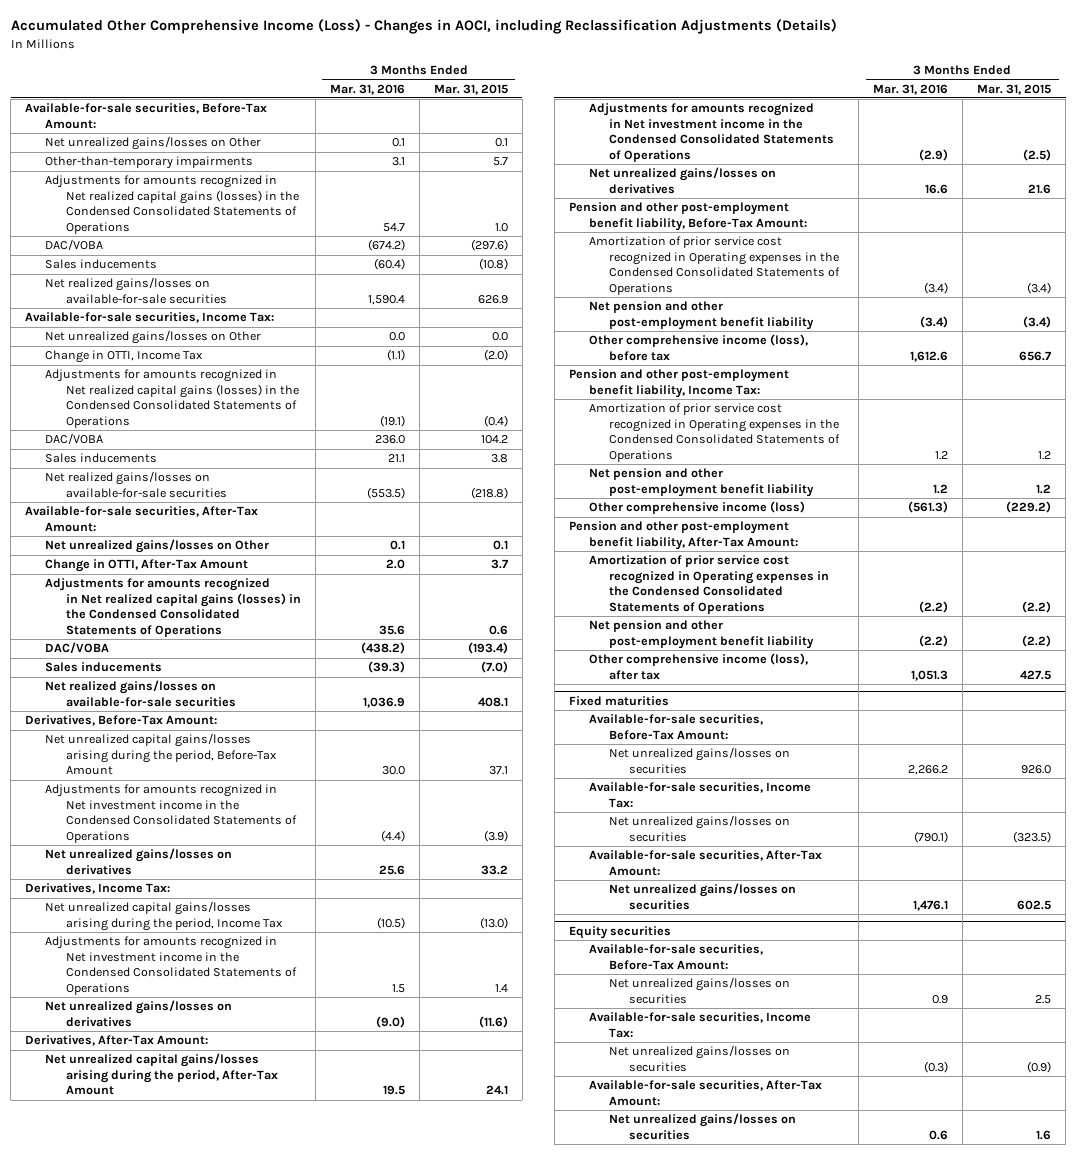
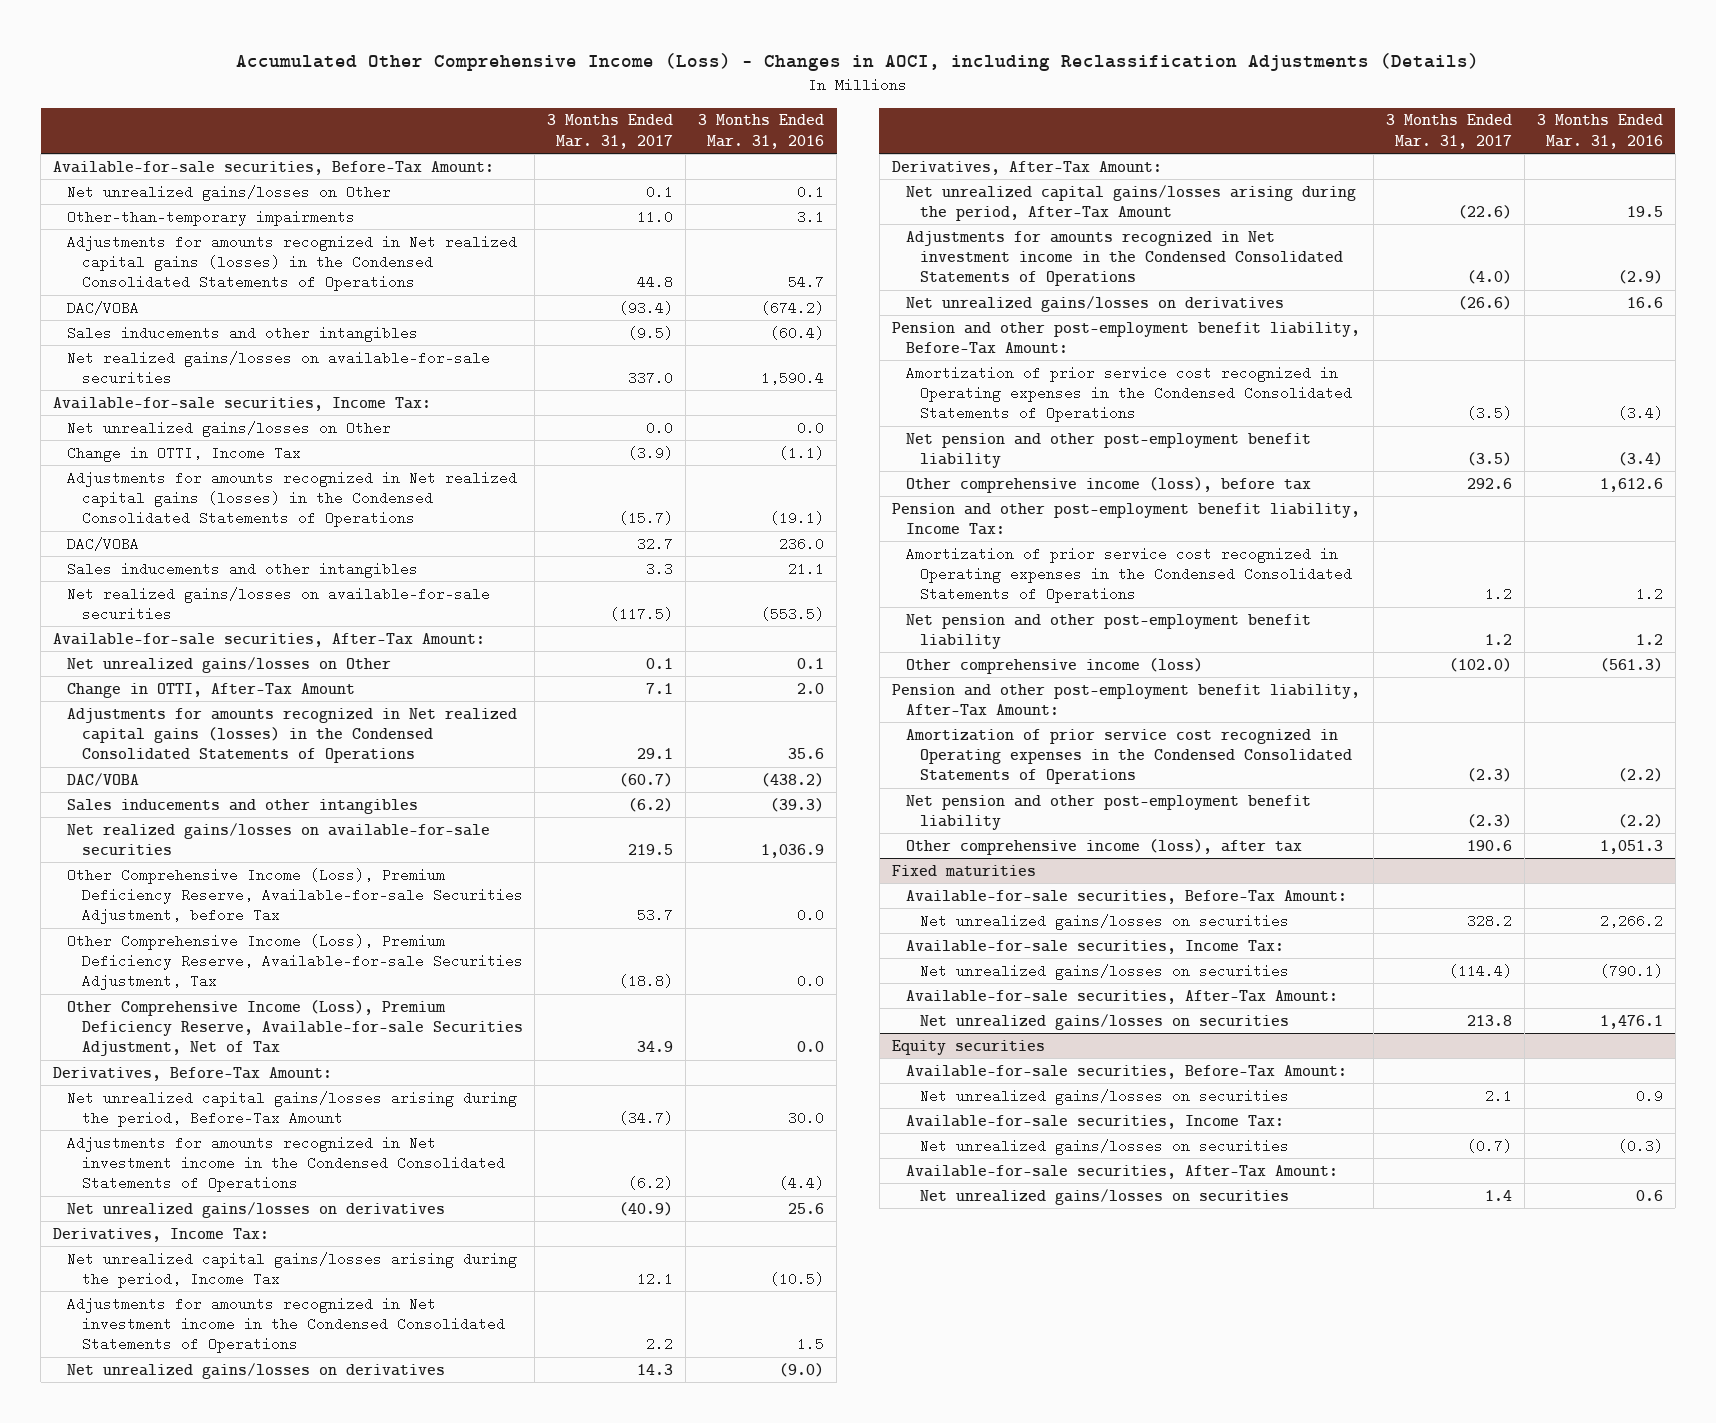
- | 3 Months Ended Mar. 31, 2016 | 3 Months Ended Mar. 31, 2015
+ | 3 Months Ended Mar. 31, 2017 | 3 Months Ended Mar. 31, 2016
- Sales inducements | (60.4) | (10.8)
+ Sales inducements and other intangibles | (9.5) | (60.4)
- Sales inducements | 21.1 | 3.8
+ Sales inducements and other intangibles | 3.3 | 21.1
- Sales inducements | (39.3) | (7.0)
+ Sales inducements and other intangibles | (6.2) | (39.3)
+ Other Comprehensive Income (Loss), Premium Deficiency Reserve, Available-for-sale Securities Adjustment, before Tax | 53.7 | 0.0
+ Other Comprehensive Income (Loss), Premium Deficiency Reserve, Available-for-sale Securities Adjustment, Tax | (18.8) | 0.0
+ Other Comprehensive Income (Loss), Premium Deficiency Reserve, Available-for-sale Securities Adjustment, Net of Tax | 34.9 | 0.0

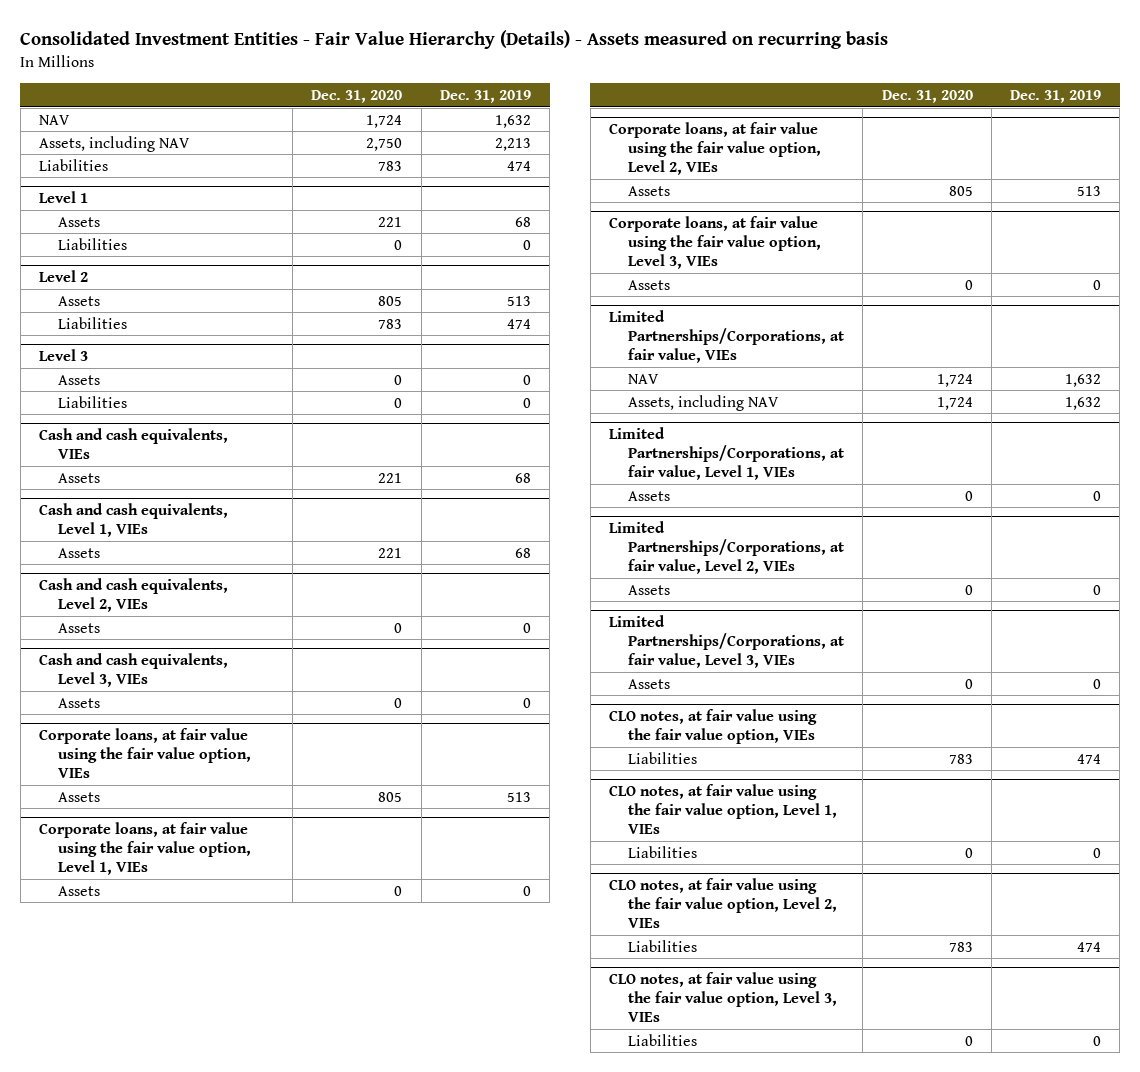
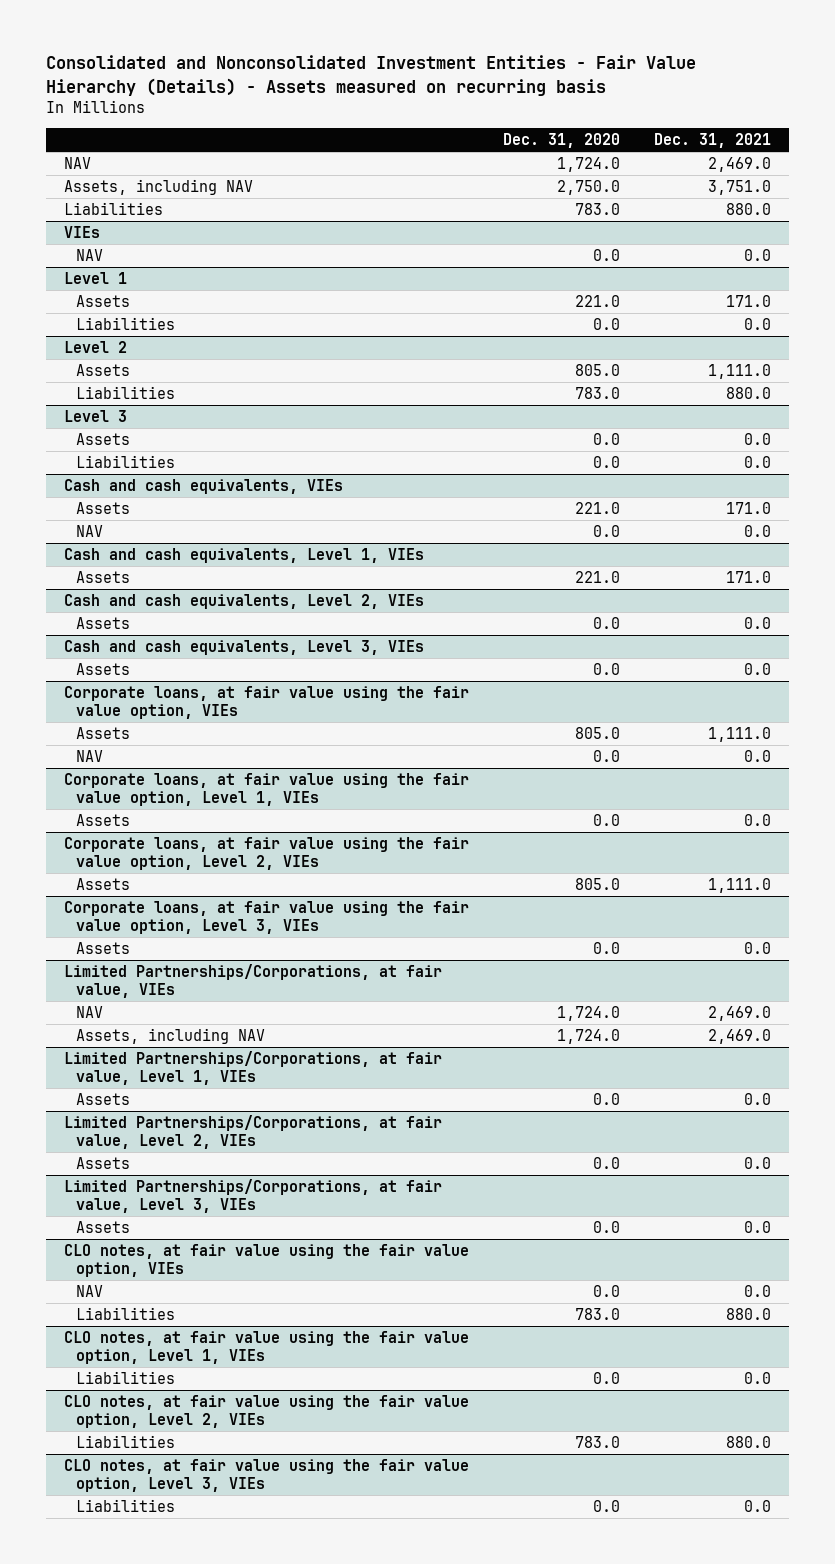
- Consolidated Investment Entities - Fair Value Hierarchy (Details) - Assets measured on recurring basis
+ Consolidated and Nonconsolidated Investment Entities - Fair Value Hierarchy (Details) - Assets measured on recurring basis
- | Dec. 31, 2020 | Dec. 31, 2019
+ | Dec. 31, 2020 | Dec. 31, 2021
- NAV | 1,724 | 1,632
- Assets, including NAV | 2,750 | 2,213
- Liabilities | 783 | 474
+ NAV | 1,724.0 | 2,469.0
+ Assets, including NAV | 2,750.0 | 3,751.0
+ Liabilities | 783.0 | 880.0
+ VIEs
+ NAV | 0.0 | 0.0
@ Level 1
- Assets | 221 | 68
- Liabilities | 0 | 0
+ Assets | 221.0 | 171.0
+ Liabilities | 0.0 | 0.0
@ Level 2
- Assets | 805 | 513
- Liabilities | 783 | 474
+ Assets | 805.0 | 1,111.0
+ Liabilities | 783.0 | 880.0
@ Level 3
- Assets | 0 | 0
- Liabilities | 0 | 0
+ Assets | 0.0 | 0.0
+ Liabilities | 0.0 | 0.0
@ Cash and cash equivalents, VIEs
- Assets | 221 | 68
+ Assets | 221.0 | 171.0
+ NAV | 0.0 | 0.0
@ Cash and cash equivalents, Level 1, VIEs
- Assets | 221 | 68
+ Assets | 221.0 | 171.0
@ Cash and cash equivalents, Level 2, VIEs
- Assets | 0 | 0
+ Assets | 0.0 | 0.0
@ Cash and cash equivalents, Level 3, VIEs
- Assets | 0 | 0
+ Assets | 0.0 | 0.0
@ Corporate loans, at fair value using the fair value option, VIEs
- Assets | 805 | 513
+ Assets | 805.0 | 1,111.0
+ NAV | 0.0 | 0.0
@ Corporate loans, at fair value using the fair value option, Level 1, VIEs
- Assets | 0 | 0
+ Assets | 0.0 | 0.0
@ Corporate loans, at fair value using the fair value option, Level 2, VIEs
- Assets | 805 | 513
+ Assets | 805.0 | 1,111.0
@ Corporate loans, at fair value using the fair value option, Level 3, VIEs
- Assets | 0 | 0
+ Assets | 0.0 | 0.0
@ Limited Partnerships/Corporations, at fair value, VIEs
- NAV | 1,724 | 1,632
- Assets, including NAV | 1,724 | 1,632
+ NAV | 1,724.0 | 2,469.0
+ Assets, including NAV | 1,724.0 | 2,469.0
@ Limited Partnerships/Corporations, at fair value, Level 1, VIEs
- Assets | 0 | 0
+ Assets | 0.0 | 0.0
@ Limited Partnerships/Corporations, at fair value, Level 2, VIEs
- Assets | 0 | 0
+ Assets | 0.0 | 0.0
@ Limited Partnerships/Corporations, at fair value, Level 3, VIEs
- Assets | 0 | 0
+ Assets | 0.0 | 0.0
@ CLO notes, at fair value using the fair value option, VIEs
- Liabilities | 783 | 474
+ NAV | 0.0 | 0.0
+ Liabilities | 783.0 | 880.0
@ CLO notes, at fair value using the fair value option, Level 1, VIEs
- Liabilities | 0 | 0
+ Liabilities | 0.0 | 0.0
@ CLO notes, at fair value using the fair value option, Level 2, VIEs
- Liabilities | 783 | 474
+ Liabilities | 783.0 | 880.0
@ CLO notes, at fair value using the fair value option, Level 3, VIEs
- Liabilities | 0 | 0
+ Liabilities | 0.0 | 0.0

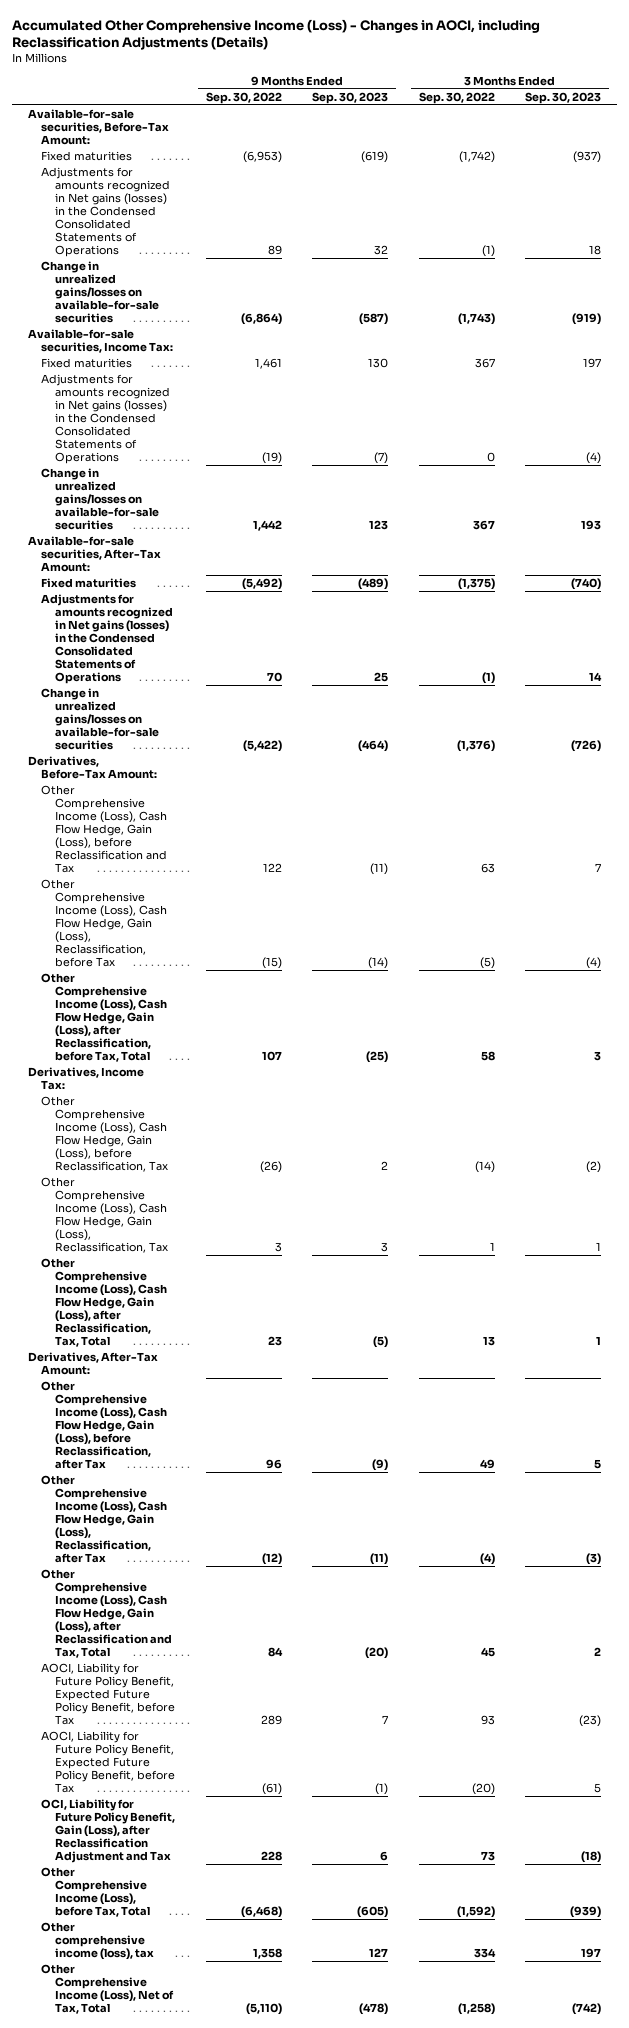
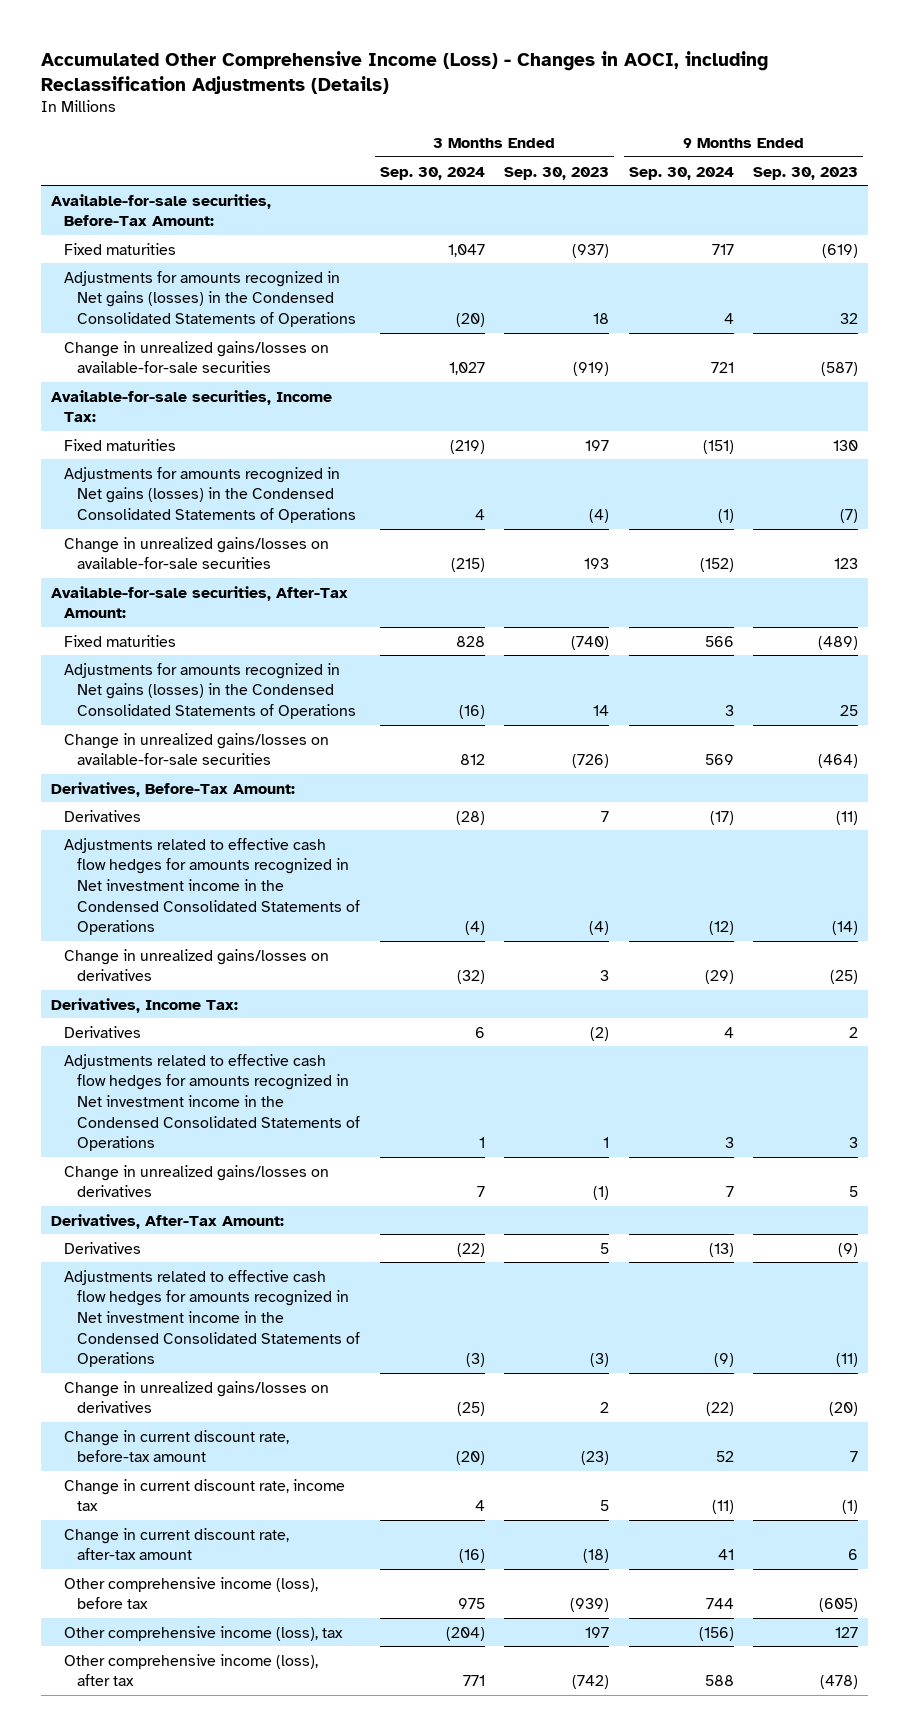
- | 9 Months Ended Sep. 30, 2022 | 9 Months Ended Sep. 30, 2023 | 3 Months Ended Sep. 30, 2022 | 3 Months Ended Sep. 30, 2023
+ | 3 Months Ended Sep. 30, 2024 | 3 Months Ended Sep. 30, 2023 | 9 Months Ended Sep. 30, 2024 | 9 Months Ended Sep. 30, 2023
- Other Comprehensive Income (Loss), Cash Flow Hedge, Gain (Loss), before Reclassification and Tax | 122 | (11) | 63 | 7
- Other Comprehensive Income (Loss), Cash Flow Hedge, Gain (Loss), Reclassification, before Tax | (15) | (14) | (5) | (4)
- Other Comprehensive Income (Loss), Cash Flow Hedge, Gain (Loss), after Reclassification, before Tax, Total | 107 | (25) | 58 | 3
+ Derivatives | (28) | 7 | (17) | (11)
+ Adjustments related to effective cash flow hedges for amounts recognized in Net investment income in the Condensed Consolidated Statements of Operations | (4) | (4) | (12) | (14)
+ Change in unrealized gains/losses on derivatives | (32) | 3 | (29) | (25)
- Other Comprehensive Income (Loss), Cash Flow Hedge, Gain (Loss), before Reclassification, Tax | (26) | 2 | (14) | (2)
- Other Comprehensive Income (Loss), Cash Flow Hedge, Gain (Loss), Reclassification, Tax | 3 | 3 | 1 | 1
- Other Comprehensive Income (Loss), Cash Flow Hedge, Gain (Loss), after Reclassification, Tax, Total | 23 | (5) | 13 | 1
+ Derivatives | 6 | (2) | 4 | 2
+ Adjustments related to effective cash flow hedges for amounts recognized in Net investment income in the Condensed Consolidated Statements of Operations | 1 | 1 | 3 | 3
+ Change in unrealized gains/losses on derivatives | 7 | (1) | 7 | 5
- Other Comprehensive Income (Loss), Cash Flow Hedge, Gain (Loss), before Reclassification, after Tax | 96 | (9) | 49 | 5
- Other Comprehensive Income (Loss), Cash Flow Hedge, Gain (Loss), Reclassification, after Tax | (12) | (11) | (4) | (3)
- Other Comprehensive Income (Loss), Cash Flow Hedge, Gain (Loss), after Reclassification and Tax, Total | 84 | (20) | 45 | 2
- AOCI, Liability for Future Policy Benefit, Expected Future Policy Benefit, before Tax | 289 | 7 | 93 | (23)
- AOCI, Liability for Future Policy Benefit, Expected Future Policy Benefit, before Tax | (61) | (1) | (20) | 5
- OCI, Liability for Future Policy Benefit, Gain (Loss), after Reclassification Adjustment and Tax | 228 | 6 | 73 | (18)
- Other Comprehensive Income (Loss), before Tax, Total | (6,468) | (605) | (1,592) | (939)
+ Derivatives | (22) | 5 | (13) | (9)
+ Adjustments related to effective cash flow hedges for amounts recognized in Net investment income in the Condensed Consolidated Statements of Operations | (3) | (3) | (9) | (11)
+ Change in unrealized gains/losses on derivatives | (25) | 2 | (22) | (20)
+ Change in current discount rate, before-tax amount | (20) | (23) | 52 | 7
+ Change in current discount rate, income tax | 4 | 5 | (11) | (1)
+ Change in current discount rate, after-tax amount | (16) | (18) | 41 | 6
+ Other comprehensive income (loss), before tax | 975 | (939) | 744 | (605)
- Other Comprehensive Income (Loss), Net of Tax, Total | (5,110) | (478) | (1,258) | (742)
+ Other comprehensive income (loss), after tax | 771 | (742) | 588 | (478)

